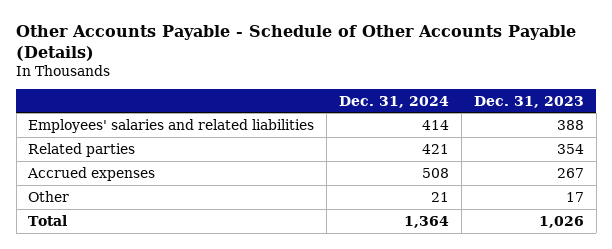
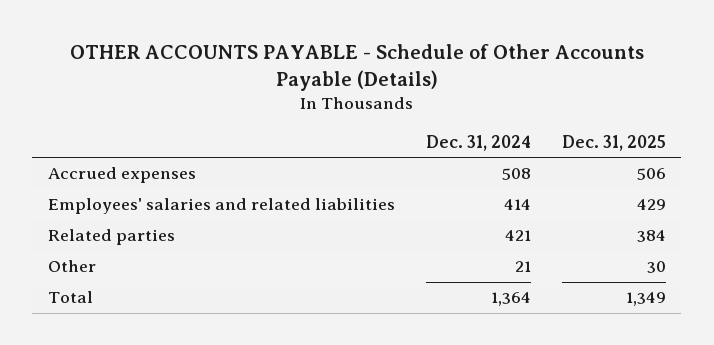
- Other Accounts Payable - Schedule of Other Accounts Payable (Details)
+ OTHER ACCOUNTS PAYABLE - Schedule of Other Accounts Payable (Details)
- | Dec. 31, 2024 | Dec. 31, 2023
+ | Dec. 31, 2024 | Dec. 31, 2025
moved up: Accrued expenses | 508 | 506

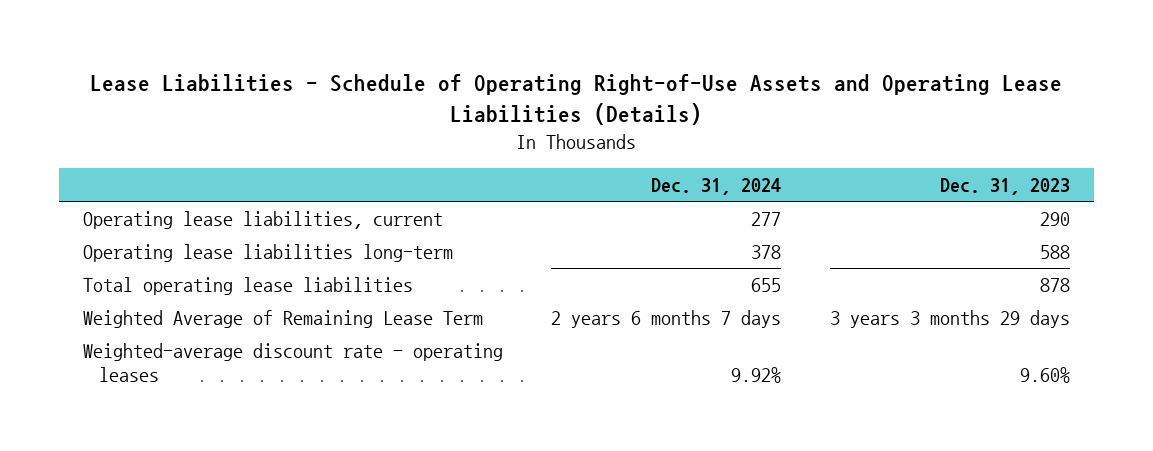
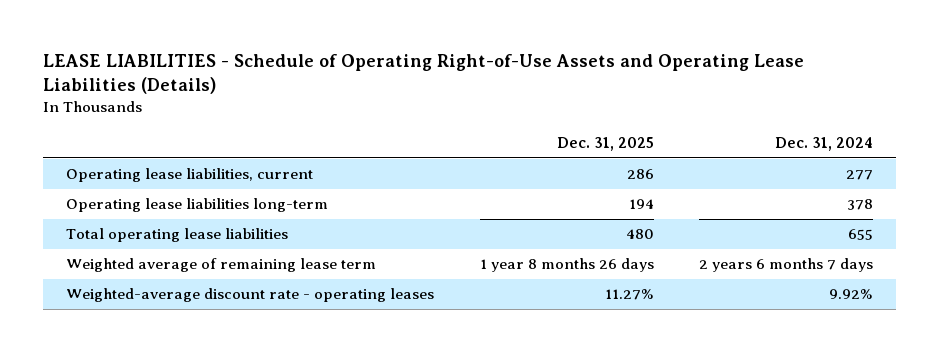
- Lease Liabilities - Schedule of Operating Right-of-Use Assets and Operating Lease Liabilities (Details)
+ LEASE LIABILITIES - Schedule of Operating Right-of-Use Assets and Operating Lease Liabilities (Details)
- | Dec. 31, 2024 | Dec. 31, 2023
+ | Dec. 31, 2025 | Dec. 31, 2024
- Weighted Average of Remaining Lease Term | 2 years 6 months 7 days | 3 years 3 months 29 days
+ Weighted average of remaining lease term | 1 year 8 months 26 days | 2 years 6 months 7 days

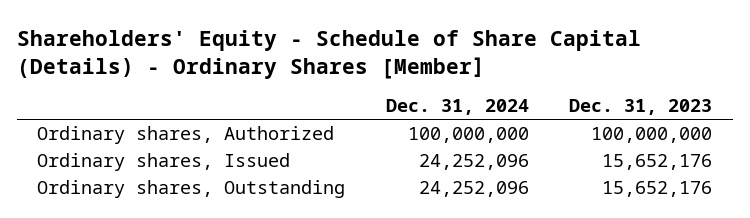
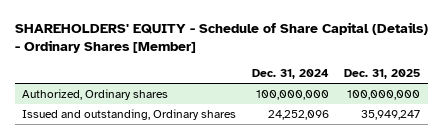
- Shareholders' Equity - Schedule of Share Capital (Details) - Ordinary Shares [Member]
+ SHAREHOLDERS' EQUITY - Schedule of Share Capital (Details) - Ordinary Shares [Member]
- | Dec. 31, 2024 | Dec. 31, 2023
+ | Dec. 31, 2024 | Dec. 31, 2025
- Ordinary shares, Authorized | 100,000,000 | 100,000,000
- Ordinary shares, Issued | 24,252,096 | 15,652,176
- Ordinary shares, Outstanding | 24,252,096 | 15,652,176
+ Authorized, Ordinary shares | 100,000,000 | 100,000,000
+ Issued and outstanding, Ordinary shares | 24,252,096 | 35,949,247

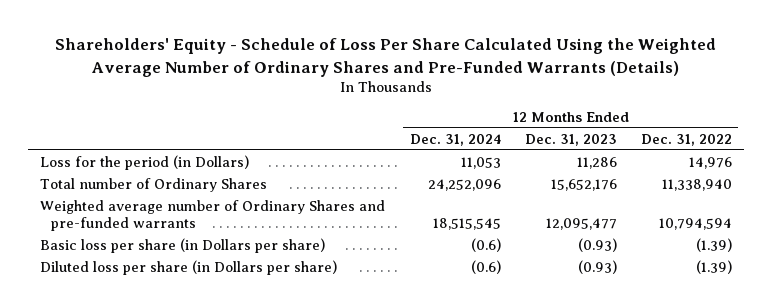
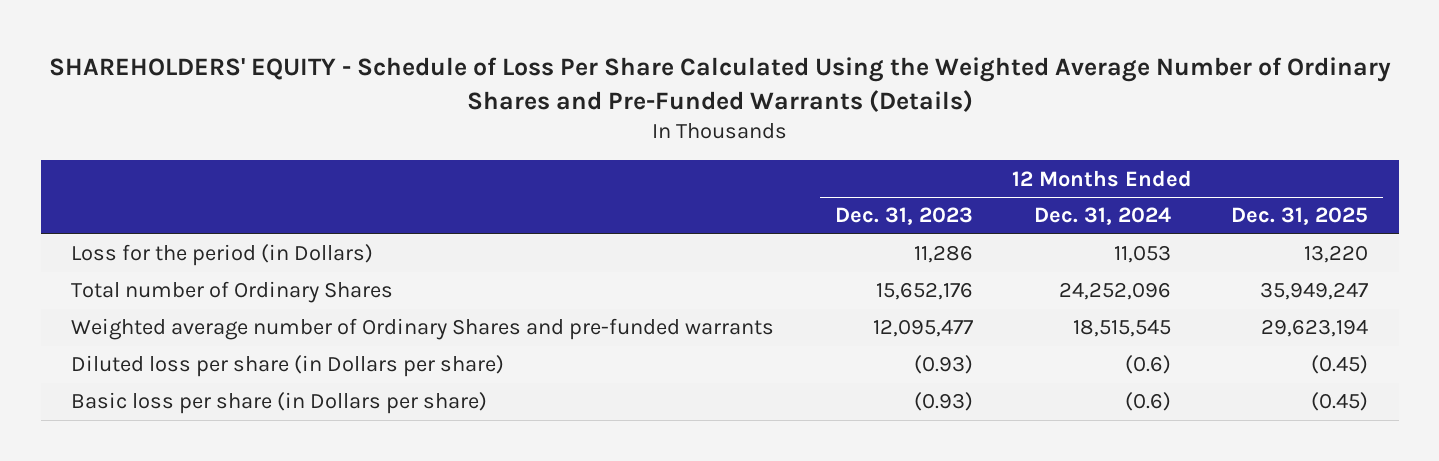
- Shareholders' Equity - Schedule of Loss Per Share Calculated Using the Weighted Average Number of Ordinary Shares and Pre-Funded Warrants (Details)
+ SHAREHOLDERS' EQUITY - Schedule of Loss Per Share Calculated Using the Weighted Average Number of Ordinary Shares and Pre-Funded Warrants (Details)
- | 12 Months Ended Dec. 31, 2024 | 12 Months Ended Dec. 31, 2023 | 12 Months Ended Dec. 31, 2022
+ | 12 Months Ended Dec. 31, 2023 | 12 Months Ended Dec. 31, 2024 | 12 Months Ended Dec. 31, 2025
moved down: Basic loss per share (in Dollars per share) | (0.93) | (0.6) | (0.45)

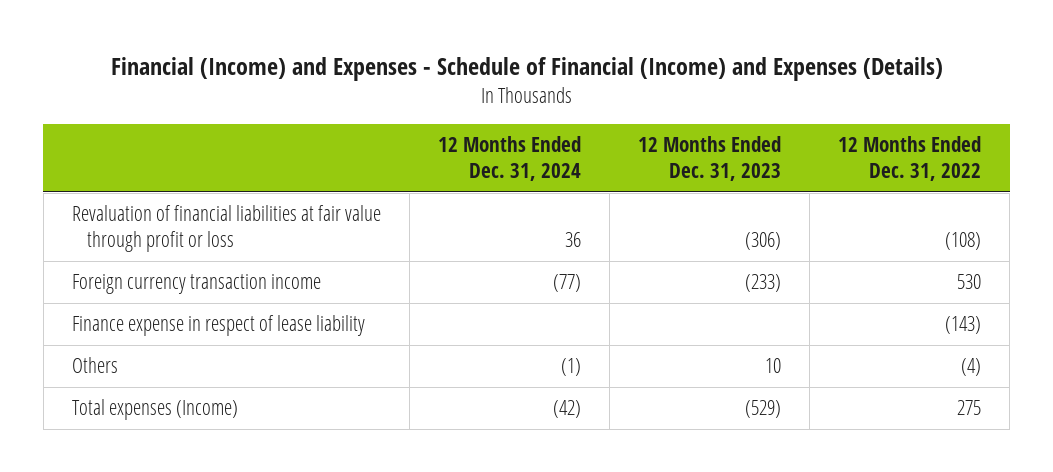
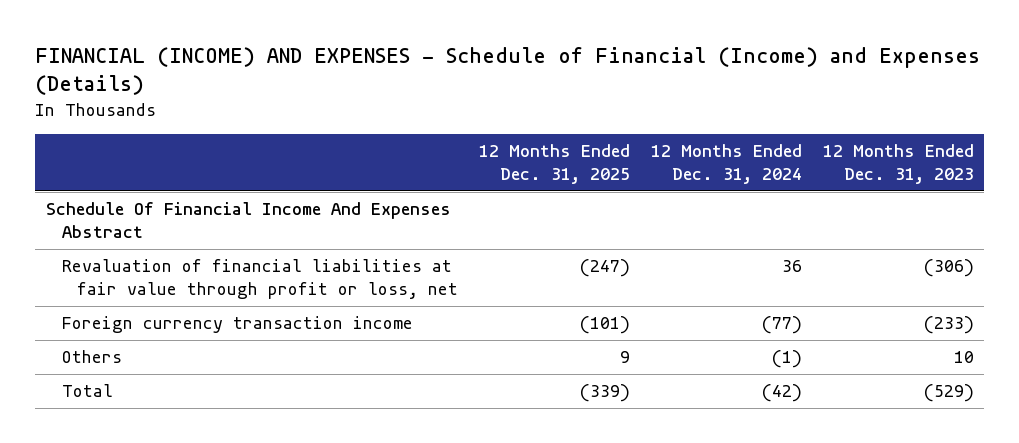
- Financial (Income) and Expenses - Schedule of Financial (Income) and Expenses (Details)
+ FINANCIAL (INCOME) AND EXPENSES - Schedule of Financial (Income) and Expenses (Details)
- | 12 Months Ended Dec. 31, 2024 | 12 Months Ended Dec. 31, 2023 | 12 Months Ended Dec. 31, 2022
+ | 12 Months Ended Dec. 31, 2025 | 12 Months Ended Dec. 31, 2024 | 12 Months Ended Dec. 31, 2023
- Revaluation of financial liabilities at fair value through profit or loss | 36 | (306) | (108)
+ Schedule Of Financial Income And Expenses Abstract
+ Revaluation of financial liabilities at fair value through profit or loss, net | (247) | 36 | (306)
- Finance expense in respect of lease liability | | | (143)
- Total expenses (Income) | (42) | (529) | 275
+ Total | (339) | (42) | (529)

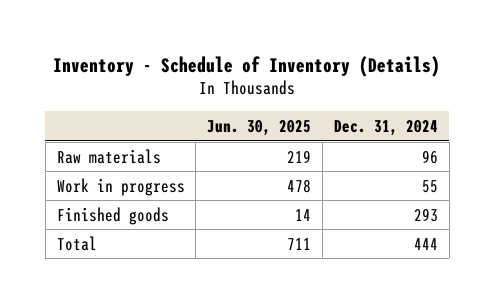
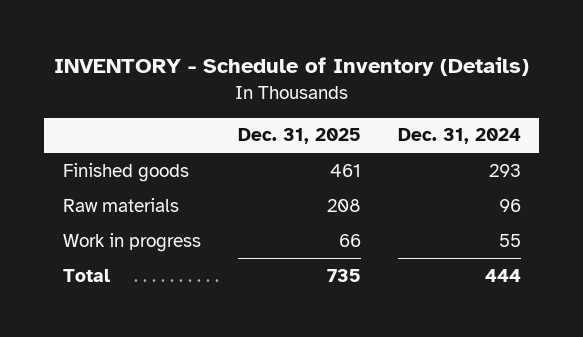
- Inventory - Schedule of Inventory (Details)
+ INVENTORY - Schedule of Inventory (Details)
- | Jun. 30, 2025 | Dec. 31, 2024
+ | Dec. 31, 2025 | Dec. 31, 2024
moved up: Finished goods | 461 | 293

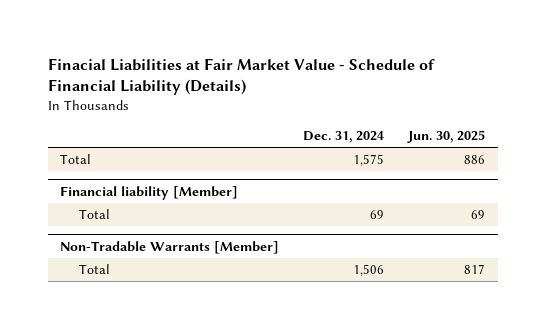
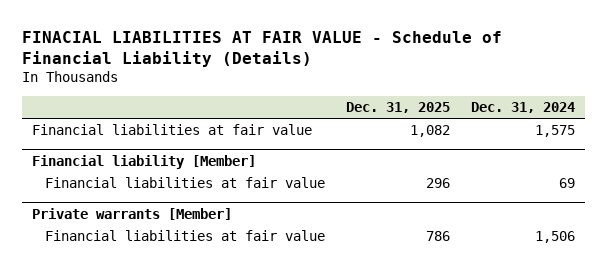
- Finacial Liabilities at Fair Market Value - Schedule of Financial Liability (Details)
+ FINACIAL LIABILITIES AT FAIR VALUE - Schedule of Financial Liability (Details)
- | Dec. 31, 2024 | Jun. 30, 2025
+ | Dec. 31, 2025 | Dec. 31, 2024
- Total | 1,575 | 886
+ Financial liabilities at fair value | 1,082 | 1,575
@ Financial liability [Member]
- Total | 69 | 69
- Non-Tradable Warrants [Member]
- Total | 1,506 | 817
@ Financial liability [Member]
+ Financial liabilities at fair value | 296 | 69
+ Private warrants [Member]
+ Financial liabilities at fair value | 786 | 1,506

